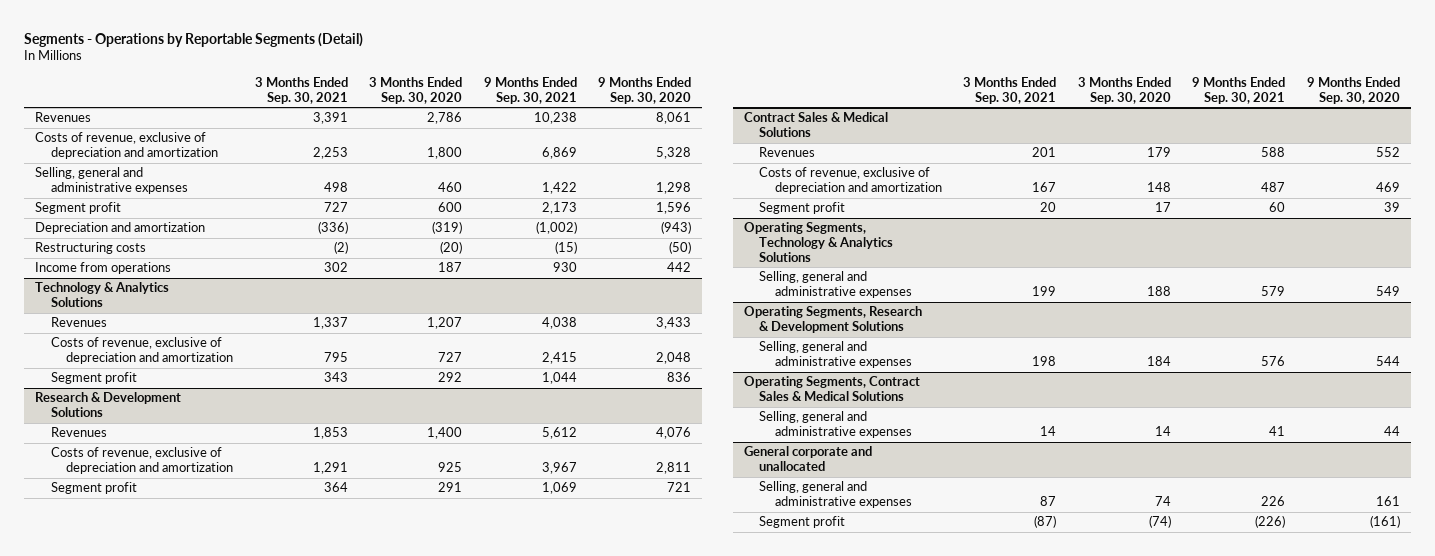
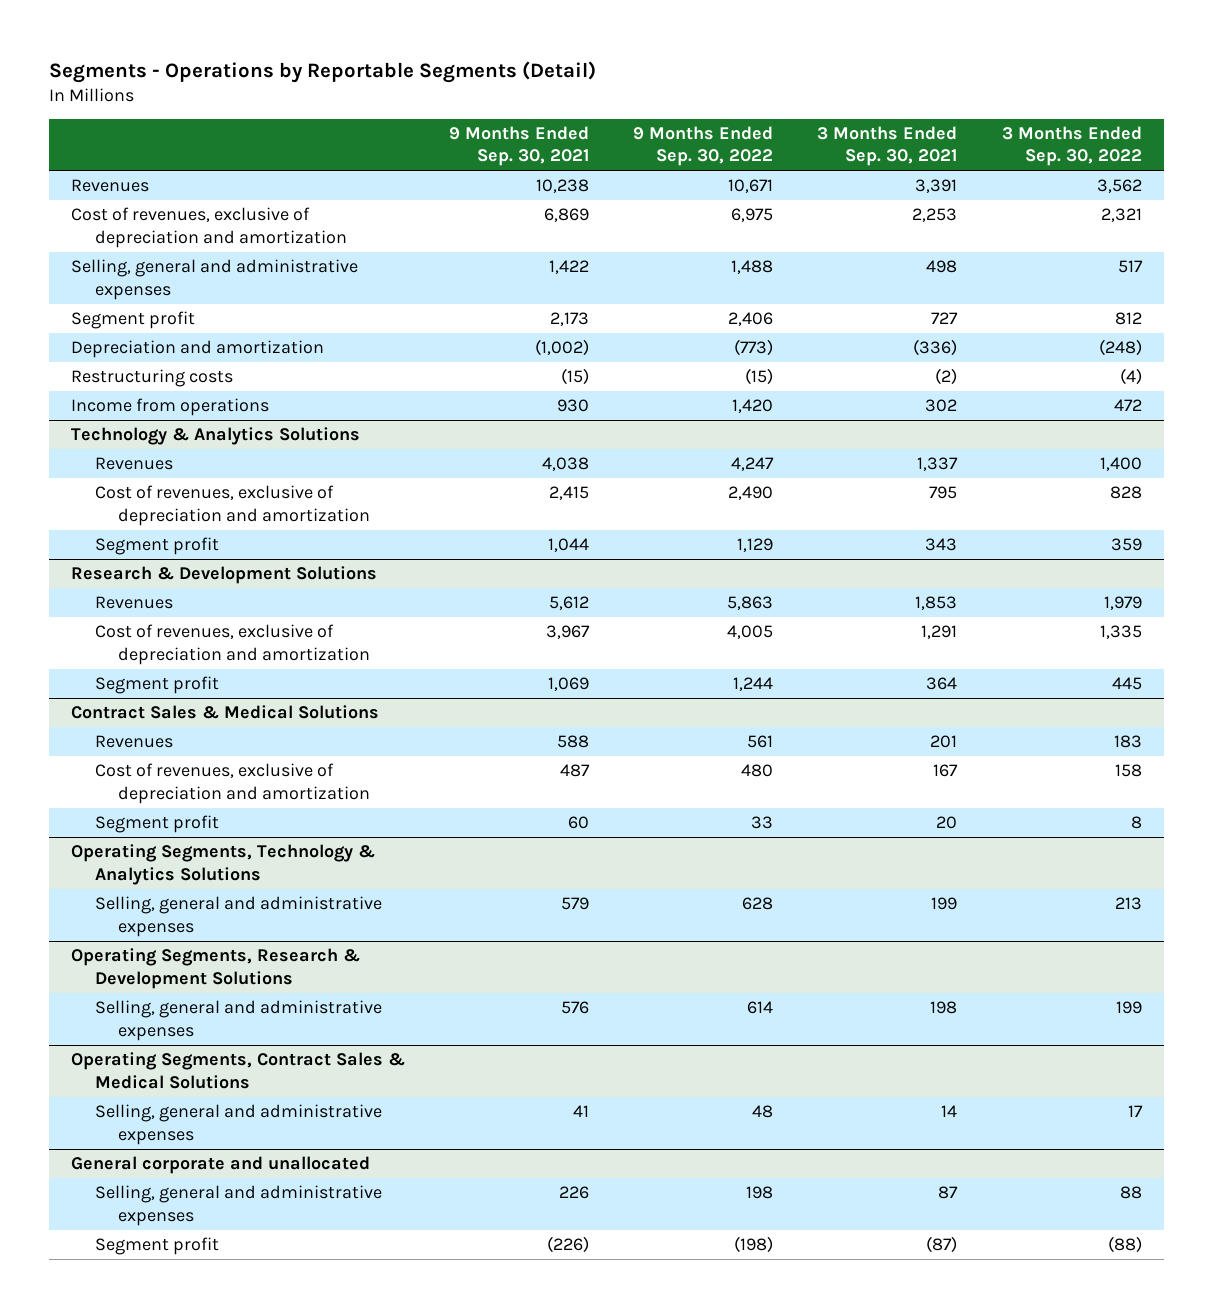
- | 3 Months Ended Sep. 30, 2021 | 3 Months Ended Sep. 30, 2020 | 9 Months Ended Sep. 30, 2021 | 9 Months Ended Sep. 30, 2020
+ | 9 Months Ended Sep. 30, 2021 | 9 Months Ended Sep. 30, 2022 | 3 Months Ended Sep. 30, 2021 | 3 Months Ended Sep. 30, 2022
- Costs of revenue, exclusive of depreciation and amortization | 2,253 | 1,800 | 6,869 | 5,328
+ Cost of revenues, exclusive of depreciation and amortization | 6,869 | 6,975 | 2,253 | 2,321
@ Technology & Analytics Solutions
- Costs of revenue, exclusive of depreciation and amortization | 795 | 727 | 2,415 | 2,048
+ Cost of revenues, exclusive of depreciation and amortization | 2,415 | 2,490 | 795 | 828
@ Research & Development Solutions
- Costs of revenue, exclusive of depreciation and amortization | 1,291 | 925 | 3,967 | 2,811
+ Cost of revenues, exclusive of depreciation and amortization | 3,967 | 4,005 | 1,291 | 1,335
@ Contract Sales & Medical Solutions
- Costs of revenue, exclusive of depreciation and amortization | 167 | 148 | 487 | 469
+ Cost of revenues, exclusive of depreciation and amortization | 487 | 480 | 167 | 158

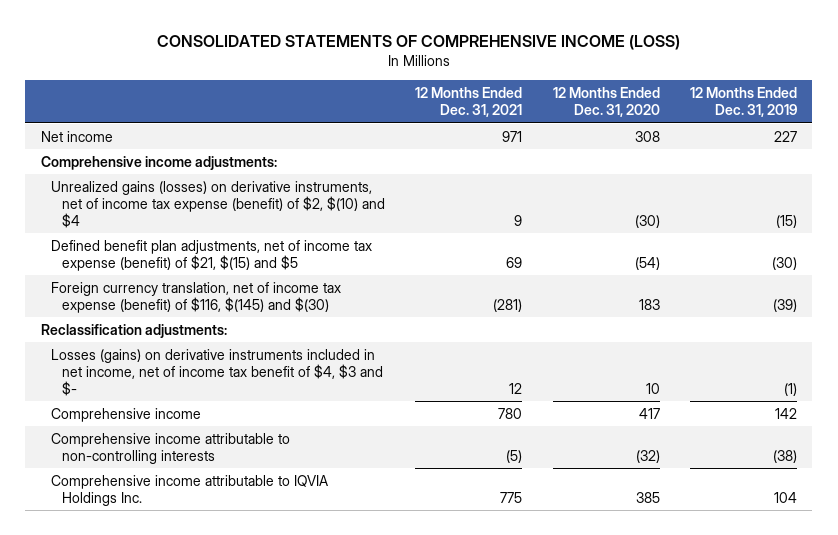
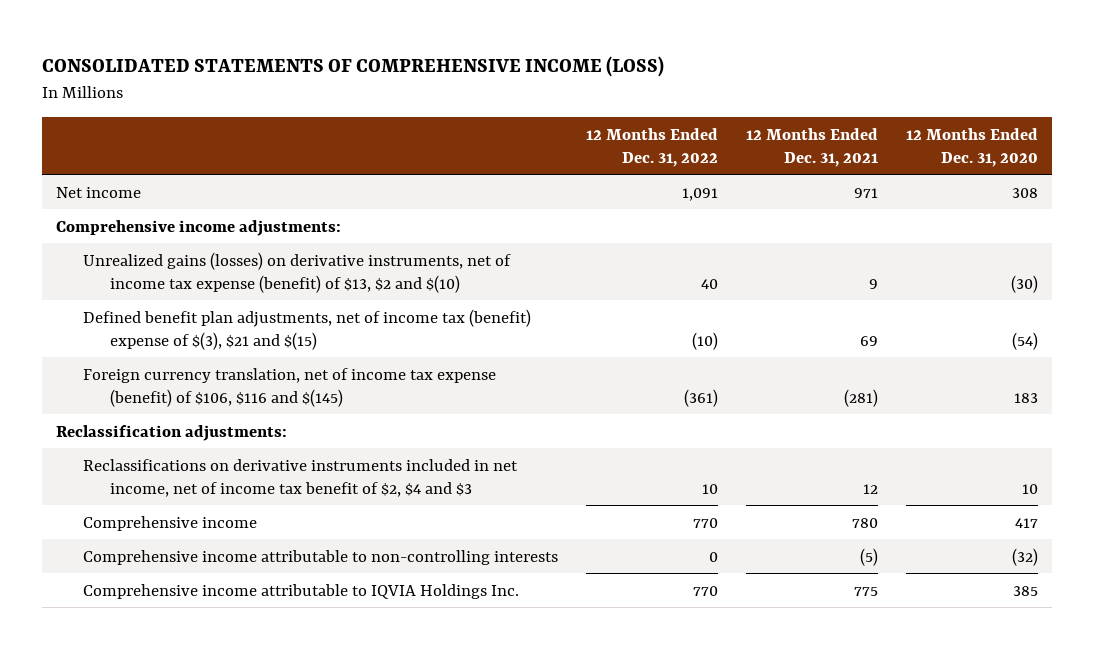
- | 12 Months Ended Dec. 31, 2021 | 12 Months Ended Dec. 31, 2020 | 12 Months Ended Dec. 31, 2019
+ | 12 Months Ended Dec. 31, 2022 | 12 Months Ended Dec. 31, 2021 | 12 Months Ended Dec. 31, 2020
- Unrealized gains (losses) on derivative instruments, net of income tax expense (benefit) of $2, $(10) and $4 | 9 | (30) | (15)
- Defined benefit plan adjustments, net of income tax expense (benefit) of $21, $(15) and $5 | 69 | (54) | (30)
- Foreign currency translation, net of income tax expense (benefit) of $116, $(145) and $(30) | (281) | 183 | (39)
+ Unrealized gains (losses) on derivative instruments, net of income tax expense (benefit) of $13, $2 and $(10) | 40 | 9 | (30)
+ Defined benefit plan adjustments, net of income tax (benefit) expense of $(3), $21 and $(15) | (10) | 69 | (54)
+ Foreign currency translation, net of income tax expense (benefit) of $106, $116 and $(145) | (361) | (281) | 183
- Losses (gains) on derivative instruments included in net income, net of income tax benefit of $4, $3 and $- | 12 | 10 | (1)
+ Reclassifications on derivative instruments included in net income, net of income tax benefit of $2, $4 and $3 | 10 | 12 | 10

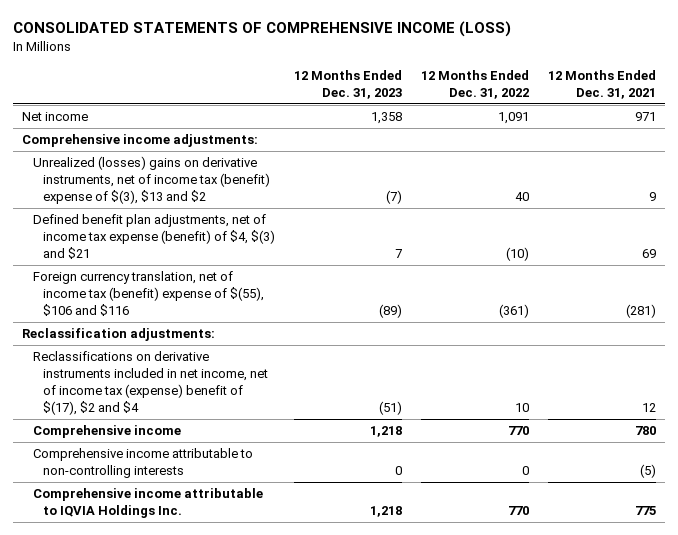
- | 12 Months Ended Dec. 31, 2022 | 12 Months Ended Dec. 31, 2021 | 12 Months Ended Dec. 31, 2020
+ | 12 Months Ended Dec. 31, 2023 | 12 Months Ended Dec. 31, 2022 | 12 Months Ended Dec. 31, 2021
- Unrealized gains (losses) on derivative instruments, net of income tax expense (benefit) of $13, $2 and $(10) | 40 | 9 | (30)
- Defined benefit plan adjustments, net of income tax (benefit) expense of $(3), $21 and $(15) | (10) | 69 | (54)
- Foreign currency translation, net of income tax expense (benefit) of $106, $116 and $(145) | (361) | (281) | 183
+ Unrealized (losses) gains on derivative instruments, net of income tax (benefit) expense of $(3), $13 and $2 | (7) | 40 | 9
+ Defined benefit plan adjustments, net of income tax expense (benefit) of $4, $(3) and $21 | 7 | (10) | 69
+ Foreign currency translation, net of income tax (benefit) expense of $(55), $106 and $116 | (89) | (361) | (281)
- Reclassifications on derivative instruments included in net income, net of income tax benefit of $2, $4 and $3 | 10 | 12 | 10
+ Reclassifications on derivative instruments included in net income, net of income tax (expense) benefit of $(17), $2 and $4 | (51) | 10 | 12

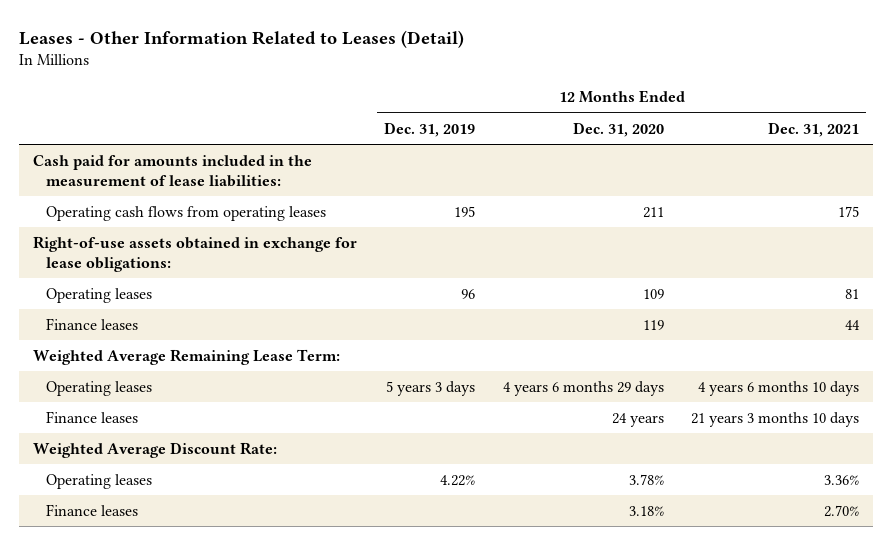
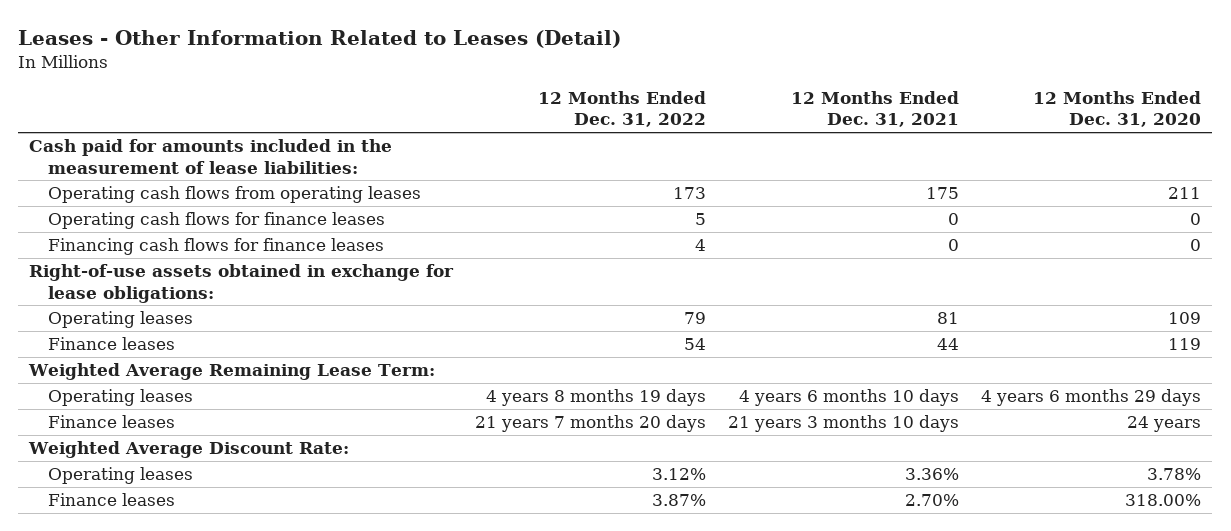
- | 12 Months Ended Dec. 31, 2019 | 12 Months Ended Dec. 31, 2020 | 12 Months Ended Dec. 31, 2021
+ | 12 Months Ended Dec. 31, 2022 | 12 Months Ended Dec. 31, 2021 | 12 Months Ended Dec. 31, 2020
+ Operating cash flows for finance leases | 5 | 0 | 0
+ Financing cash flows for finance leases | 4 | 0 | 0
- Finance leases | | 3.18% | 2.70%
+ Finance leases | 3.87% | 2.70% | 318.00%

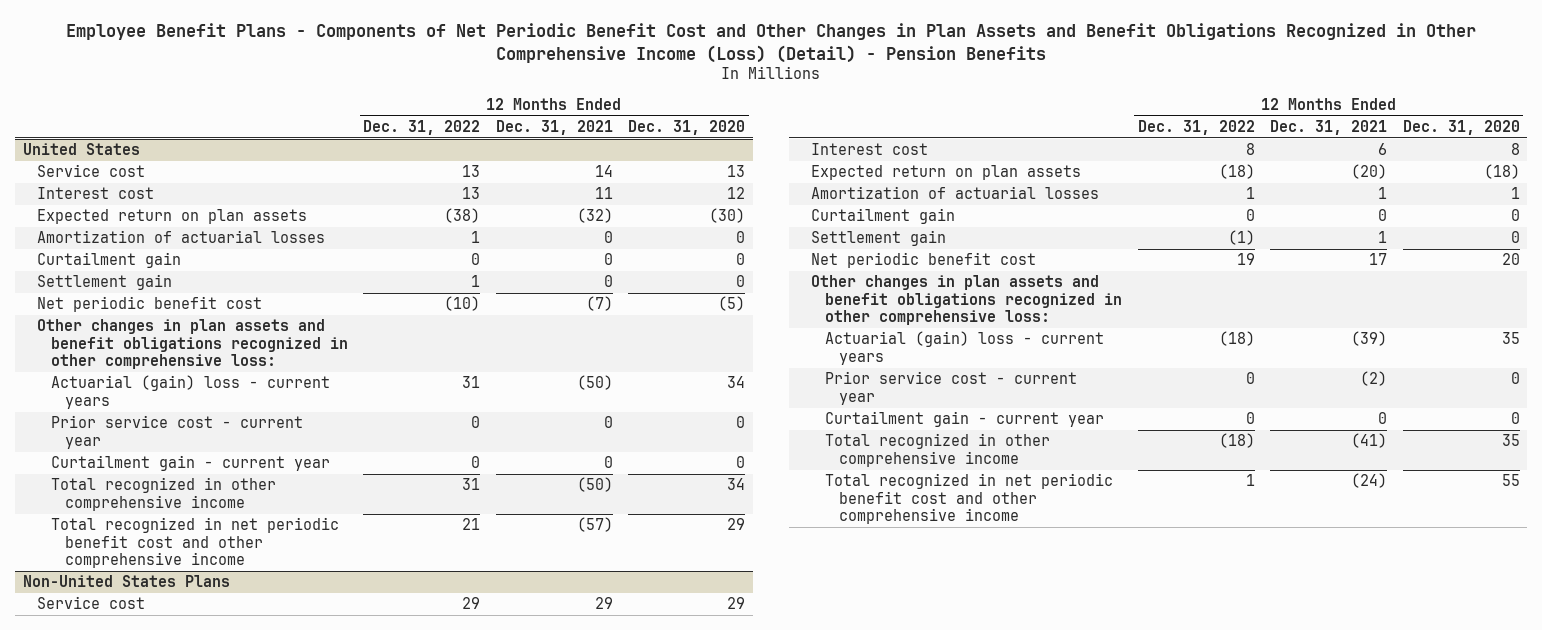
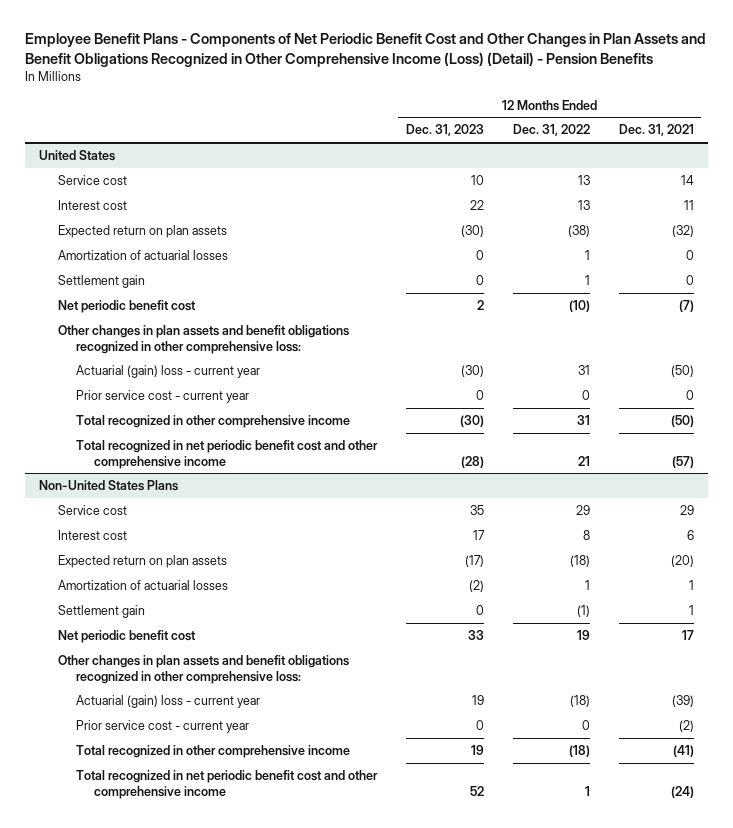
- | 12 Months Ended Dec. 31, 2022 | 12 Months Ended Dec. 31, 2021 | 12 Months Ended Dec. 31, 2020
+ | 12 Months Ended Dec. 31, 2023 | 12 Months Ended Dec. 31, 2022 | 12 Months Ended Dec. 31, 2021
@ United States
- Curtailment gain | 0 | 0 | 0
- Actuarial (gain) loss - current years | 31 | (50) | 34
+ Actuarial (gain) loss - current year | (30) | 31 | (50)
- Curtailment gain - current year | 0 | 0 | 0
@ Non-United States Plans
- Curtailment gain | 0 | 0 | 0
- Actuarial (gain) loss - current years | (18) | (39) | 35
+ Actuarial (gain) loss - current year | 19 | (18) | (39)
- Curtailment gain - current year | 0 | 0 | 0

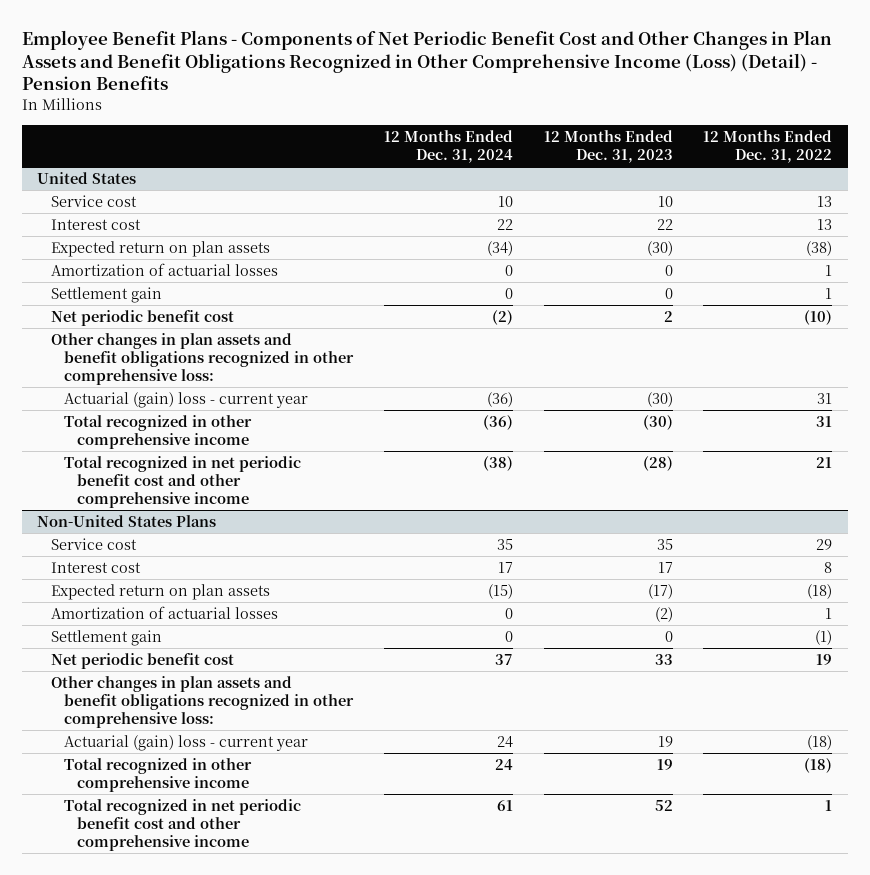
- | 12 Months Ended Dec. 31, 2023 | 12 Months Ended Dec. 31, 2022 | 12 Months Ended Dec. 31, 2021
+ | 12 Months Ended Dec. 31, 2024 | 12 Months Ended Dec. 31, 2023 | 12 Months Ended Dec. 31, 2022
@ United States
- Prior service cost - current year | 0 | 0 | 0
@ Non-United States Plans
- Prior service cost - current year | 0 | 0 | (2)

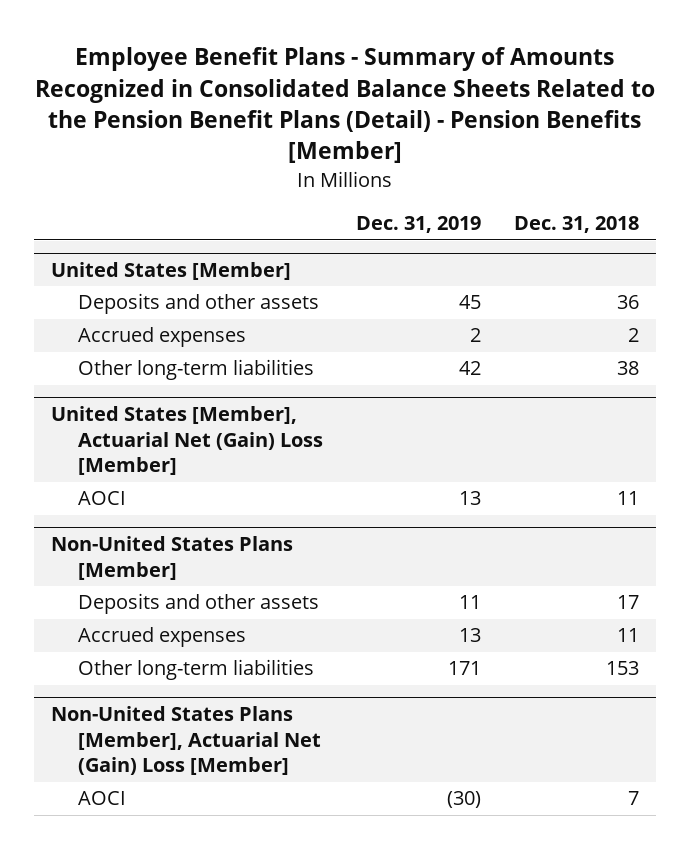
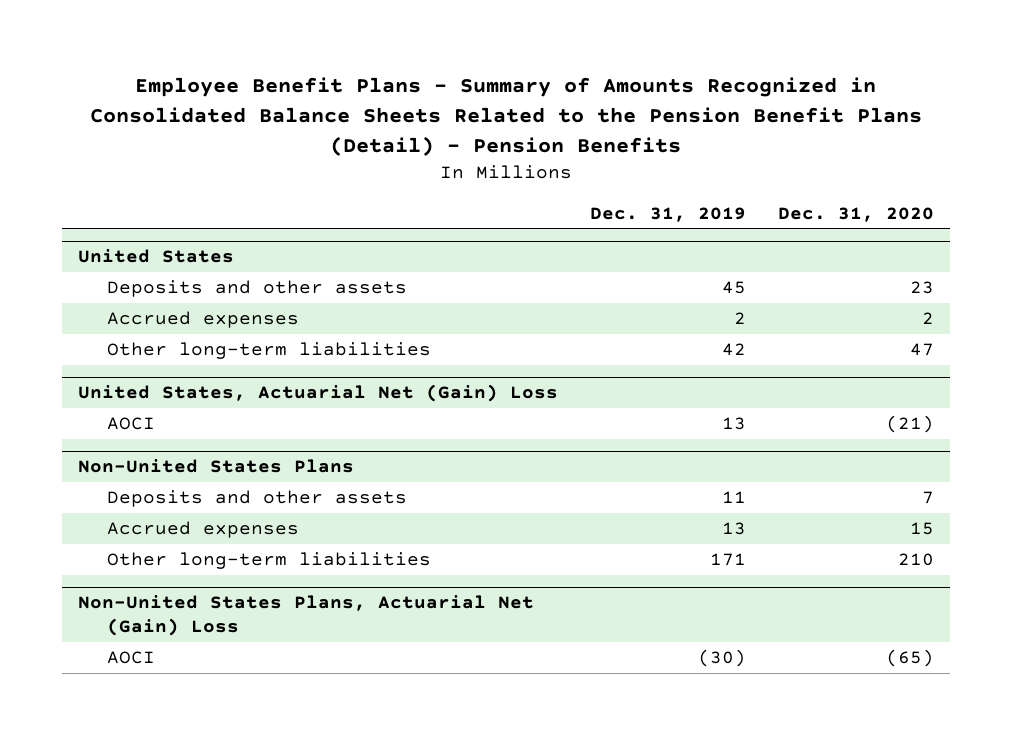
- Employee Benefit Plans - Summary of Amounts Recognized in Consolidated Balance Sheets Related to the Pension Benefit Plans (Detail) - Pension Benefits [Member]
+ Employee Benefit Plans - Summary of Amounts Recognized in Consolidated Balance Sheets Related to the Pension Benefit Plans (Detail) - Pension Benefits
- | Dec. 31, 2019 | Dec. 31, 2018
+ | Dec. 31, 2019 | Dec. 31, 2020
- United States [Member]
+ United States
- United States [Member], Actuarial Net (Gain) Loss [Member]
+ United States, Actuarial Net (Gain) Loss
- Non-United States Plans [Member]
+ Non-United States Plans
- Non-United States Plans [Member], Actuarial Net (Gain) Loss [Member]
+ Non-United States Plans, Actuarial Net (Gain) Loss

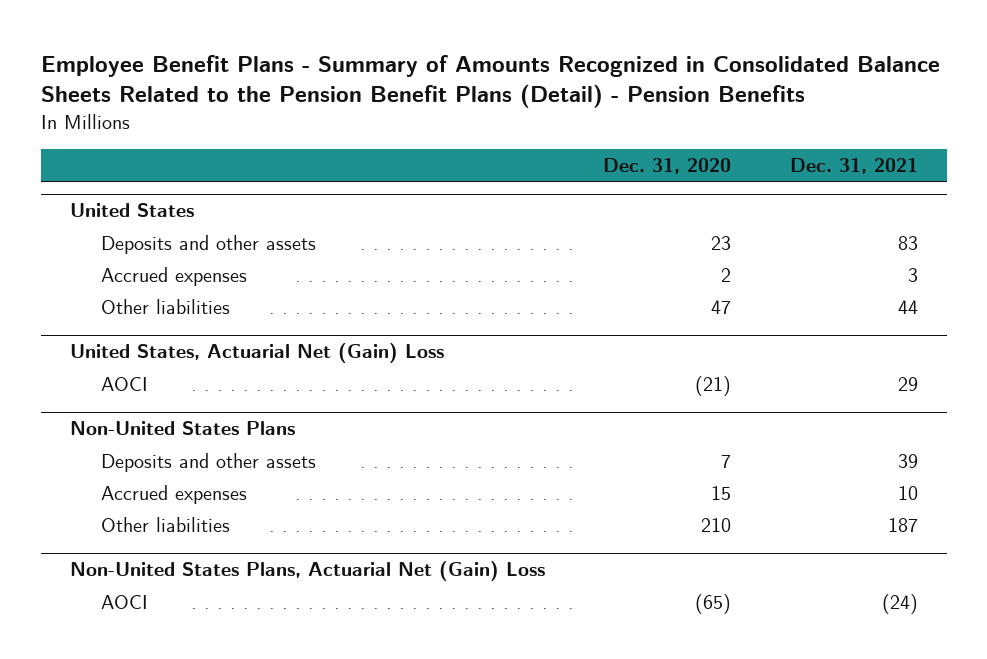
- | Dec. 31, 2019 | Dec. 31, 2020
+ | Dec. 31, 2020 | Dec. 31, 2021
@ United States
- Other long-term liabilities | 42 | 47
+ Other liabilities | 47 | 44
@ Non-United States Plans
- Other long-term liabilities | 171 | 210
+ Other liabilities | 210 | 187

